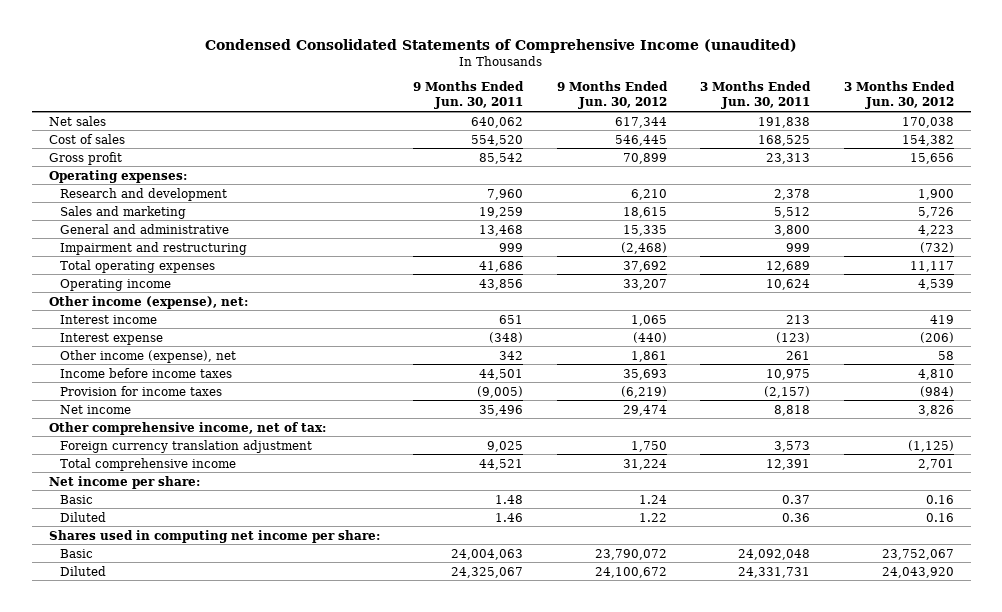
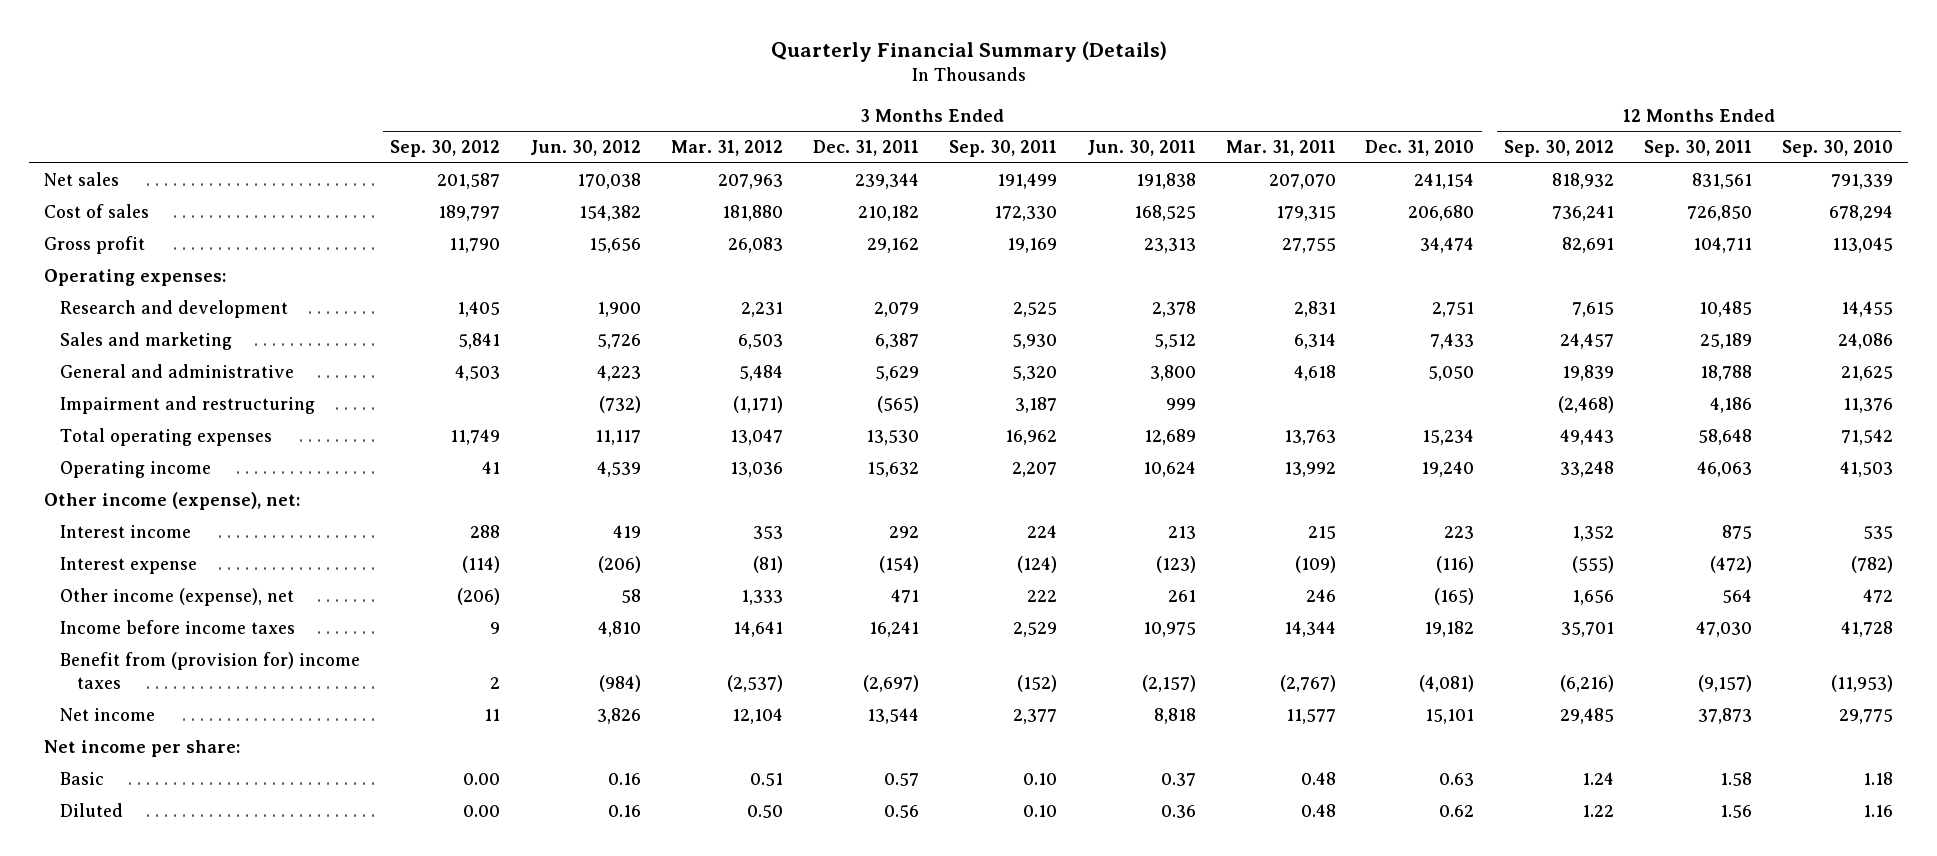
- Condensed Consolidated Statements of Comprehensive Income (unaudited)
+ Quarterly Financial Summary (Details)
- | 9 Months Ended Jun. 30, 2011 | 9 Months Ended Jun. 30, 2012 | 3 Months Ended Jun. 30, 2011 | 3 Months Ended Jun. 30, 2012
+ | 3 Months Ended Sep. 30, 2012 | 3 Months Ended Jun. 30, 2012 | 3 Months Ended Mar. 31, 2012 | 3 Months Ended Dec. 31, 2011 | 3 Months Ended Sep. 30, 2011 | 3 Months Ended Jun. 30, 2011 | 3 Months Ended Mar. 31, 2011 | 3 Months Ended Dec. 31, 2010 | 12 Months Ended Sep. 30, 2012 | 12 Months Ended Sep. 30, 2011 | 12 Months Ended Sep. 30, 2010
- Provision for income taxes | (9,005) | (6,219) | (2,157) | (984)
+ Benefit from (provision for) income taxes | 2 | (984) | (2,537) | (2,697) | (152) | (2,157) | (2,767) | (4,081) | (6,216) | (9,157) | (11,953)
- Other comprehensive income, net of tax:
- Foreign currency translation adjustment | 9,025 | 1,750 | 3,573 | (1,125)
- Total comprehensive income | 44,521 | 31,224 | 12,391 | 2,701
- Shares used in computing net income per share:
- Basic | 24,004,063 | 23,790,072 | 24,092,048 | 23,752,067
- Diluted | 24,325,067 | 24,100,672 | 24,331,731 | 24,043,920

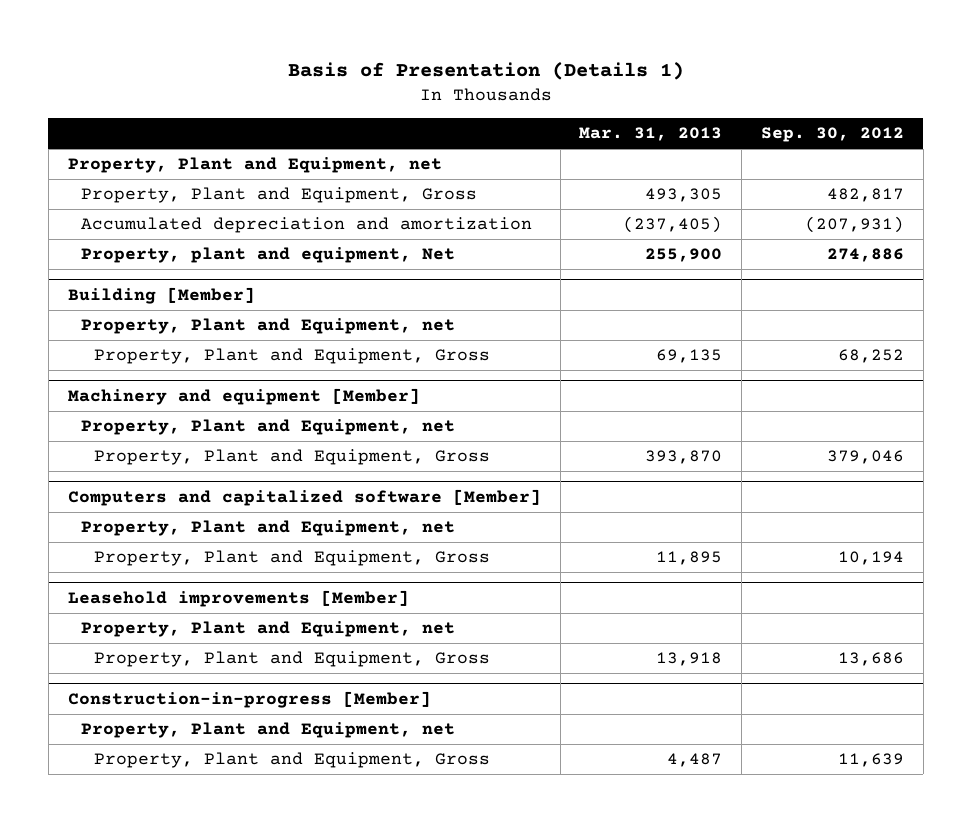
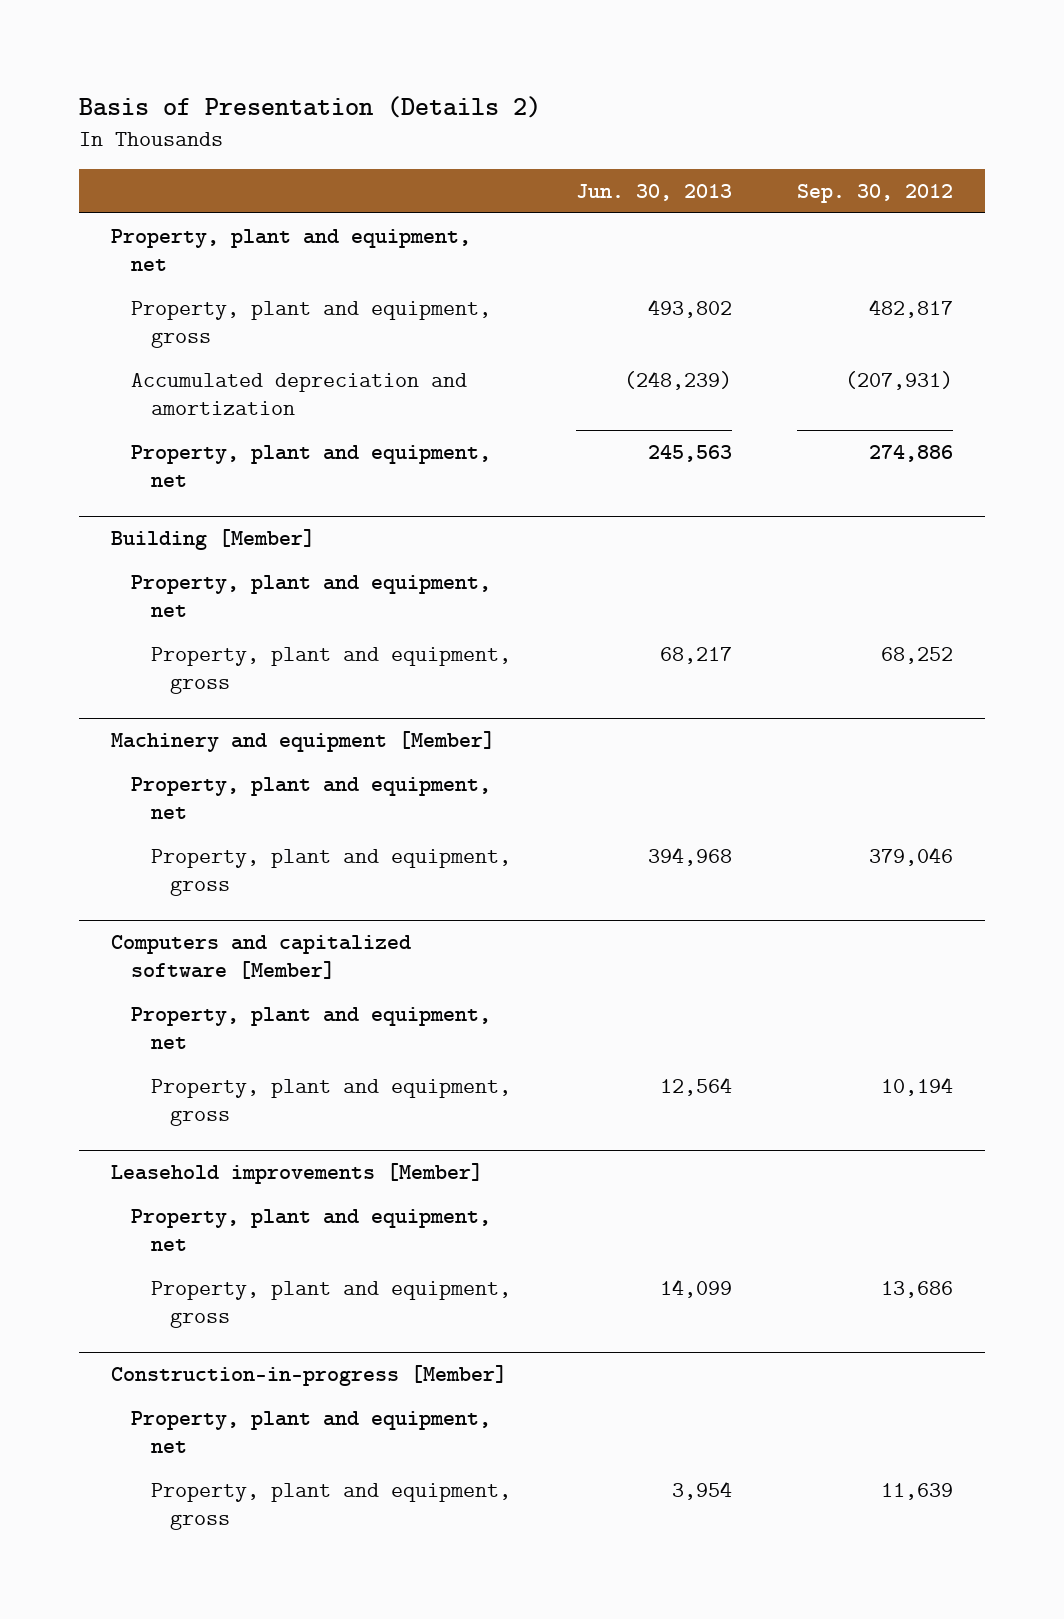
- Basis of Presentation (Details 1)
+ Basis of Presentation (Details 2)
- | Mar. 31, 2013 | Sep. 30, 2012
+ | Jun. 30, 2013 | Sep. 30, 2012
- Property, Plant and Equipment, net
- Property, Plant and Equipment, Gross | 493,305 | 482,817
+ Property, plant and equipment, net
+ Property, plant and equipment, gross | 493,802 | 482,817
- Property, plant and equipment, Net | 255,900 | 274,886
+ Property, plant and equipment, net | 245,563 | 274,886
@ Building [Member]
- Property, Plant and Equipment, net
- Property, Plant and Equipment, Gross | 69,135 | 68,252
+ Property, plant and equipment, net
+ Property, plant and equipment, gross | 68,217 | 68,252
@ Machinery and equipment [Member]
- Property, Plant and Equipment, net
- Property, Plant and Equipment, Gross | 393,870 | 379,046
+ Property, plant and equipment, net
+ Property, plant and equipment, gross | 394,968 | 379,046
@ Computers and capitalized software [Member]
- Property, Plant and Equipment, net
- Property, Plant and Equipment, Gross | 11,895 | 10,194
+ Property, plant and equipment, net
+ Property, plant and equipment, gross | 12,564 | 10,194
@ Leasehold improvements [Member]
- Property, Plant and Equipment, net
- Property, Plant and Equipment, Gross | 13,918 | 13,686
+ Property, plant and equipment, net
+ Property, plant and equipment, gross | 14,099 | 13,686
@ Construction-in-progress [Member]
- Property, Plant and Equipment, net
- Property, Plant and Equipment, Gross | 4,487 | 11,639
+ Property, plant and equipment, net
+ Property, plant and equipment, gross | 3,954 | 11,639

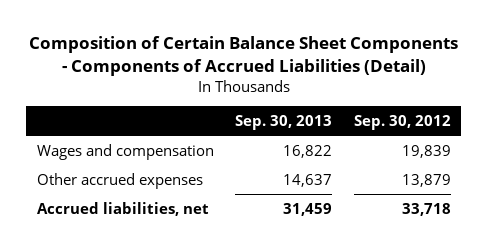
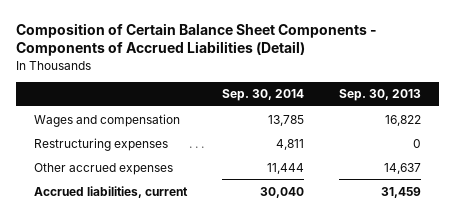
- | Sep. 30, 2013 | Sep. 30, 2012
+ | Sep. 30, 2014 | Sep. 30, 2013
+ Restructuring expenses | 4,811 | 0
- Accrued liabilities, net | 31,459 | 33,718
+ Accrued liabilities, current | 30,040 | 31,459

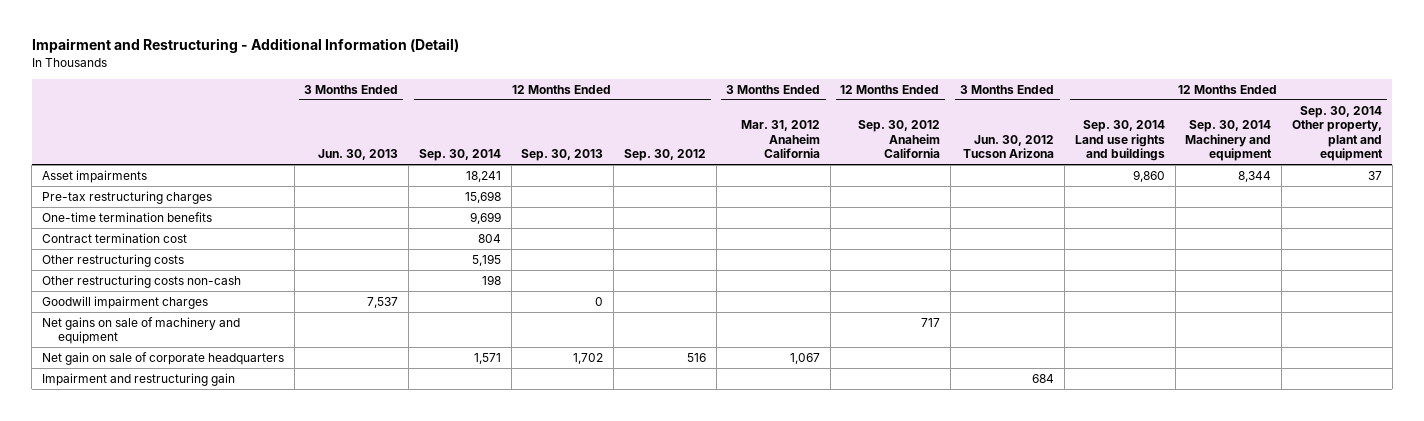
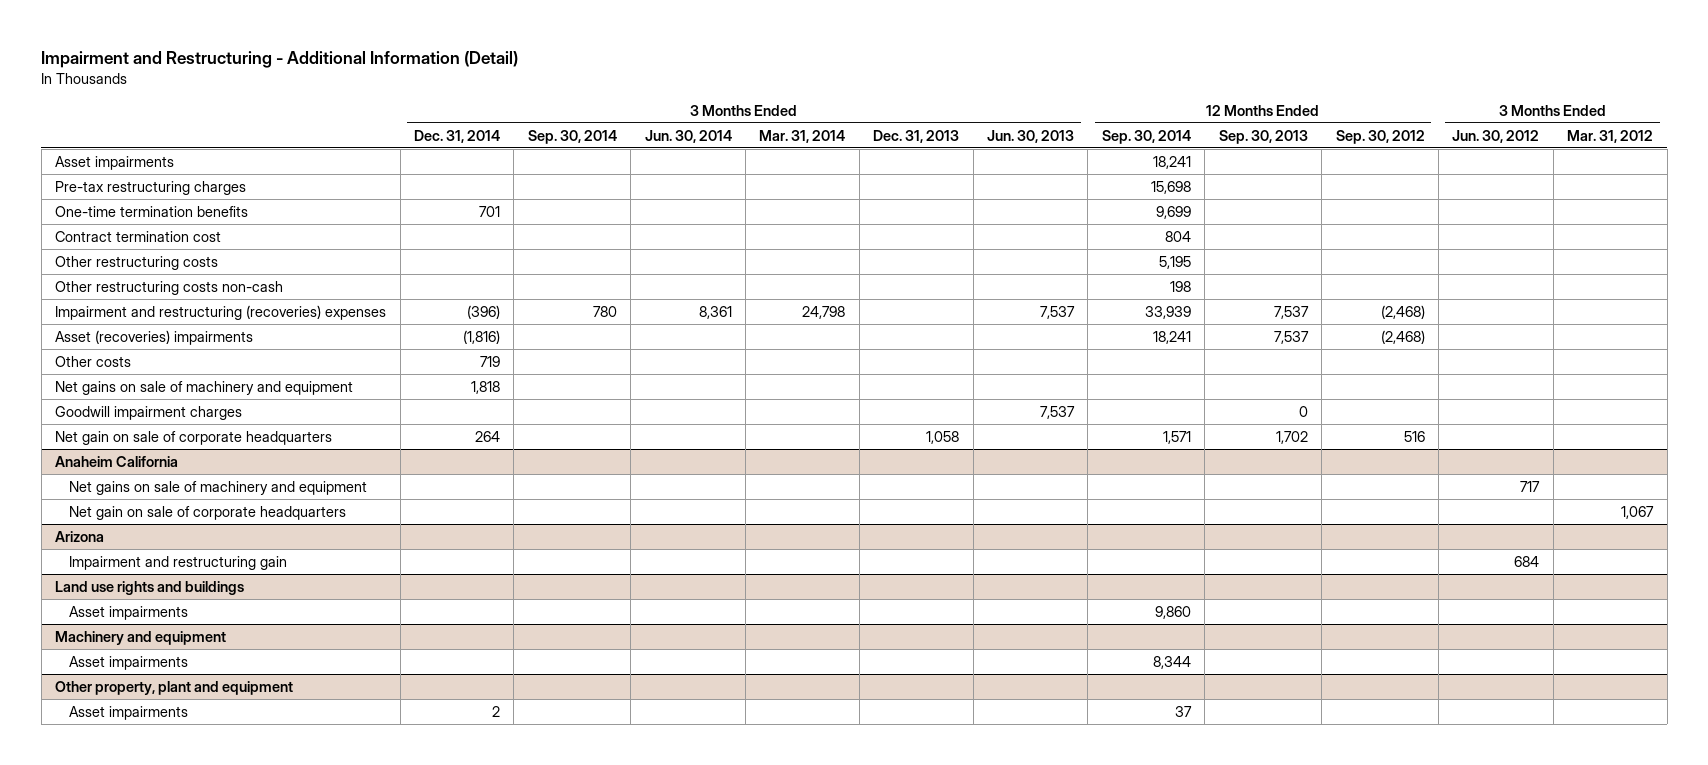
- | 3 Months Ended Jun. 30, 2013 | 12 Months Ended Sep. 30, 2014 | 12 Months Ended Sep. 30, 2013 | 12 Months Ended Sep. 30, 2012 | 3 Months Ended Mar. 31, 2012 Anaheim California | 12 Months Ended Sep. 30, 2012 Anaheim California | 3 Months Ended Jun. 30, 2012 Tucson Arizona | 12 Months Ended Sep. 30, 2014 Land use rights and buildings | 12 Months Ended Sep. 30, 2014 Machinery and equipment | 12 Months Ended Sep. 30, 2014 Other property, plant and equipment
+ | 3 Months Ended Dec. 31, 2014 | 3 Months Ended Sep. 30, 2014 | 3 Months Ended Jun. 30, 2014 | 3 Months Ended Mar. 31, 2014 | 3 Months Ended Dec. 31, 2013 | 3 Months Ended Jun. 30, 2013 | 12 Months Ended Sep. 30, 2014 | 12 Months Ended Sep. 30, 2013 | 12 Months Ended Sep. 30, 2012 | 3 Months Ended Jun. 30, 2012 | 3 Months Ended Mar. 31, 2012
+ Impairment and restructuring (recoveries) expenses | (396) | 780 | 8,361 | 24,798 | | 7,537 | 33,939 | 7,537 | (2,468) | |
+ Asset (recoveries) impairments | (1,816) | | | | | | 18,241 | 7,537 | (2,468) | |
+ Other costs | 719 | | | | | | | | | |
moved down: Goodwill impairment charges | | | | | | 7,537 | | 0 | | |
+ Anaheim California
+ Net gains on sale of machinery and equipment | | | | | | | | | | 717 |
+ Net gain on sale of corporate headquarters | | | | | | | | | | | 1,067
+ Arizona
+ Land use rights and buildings
+ Asset impairments | | | | | | | 9,860 | | | |
+ Machinery and equipment
+ Asset impairments | | | | | | | 8,344 | | | |
+ Other property, plant and equipment
+ Asset impairments | 2 | | | | | | 37 | | | |

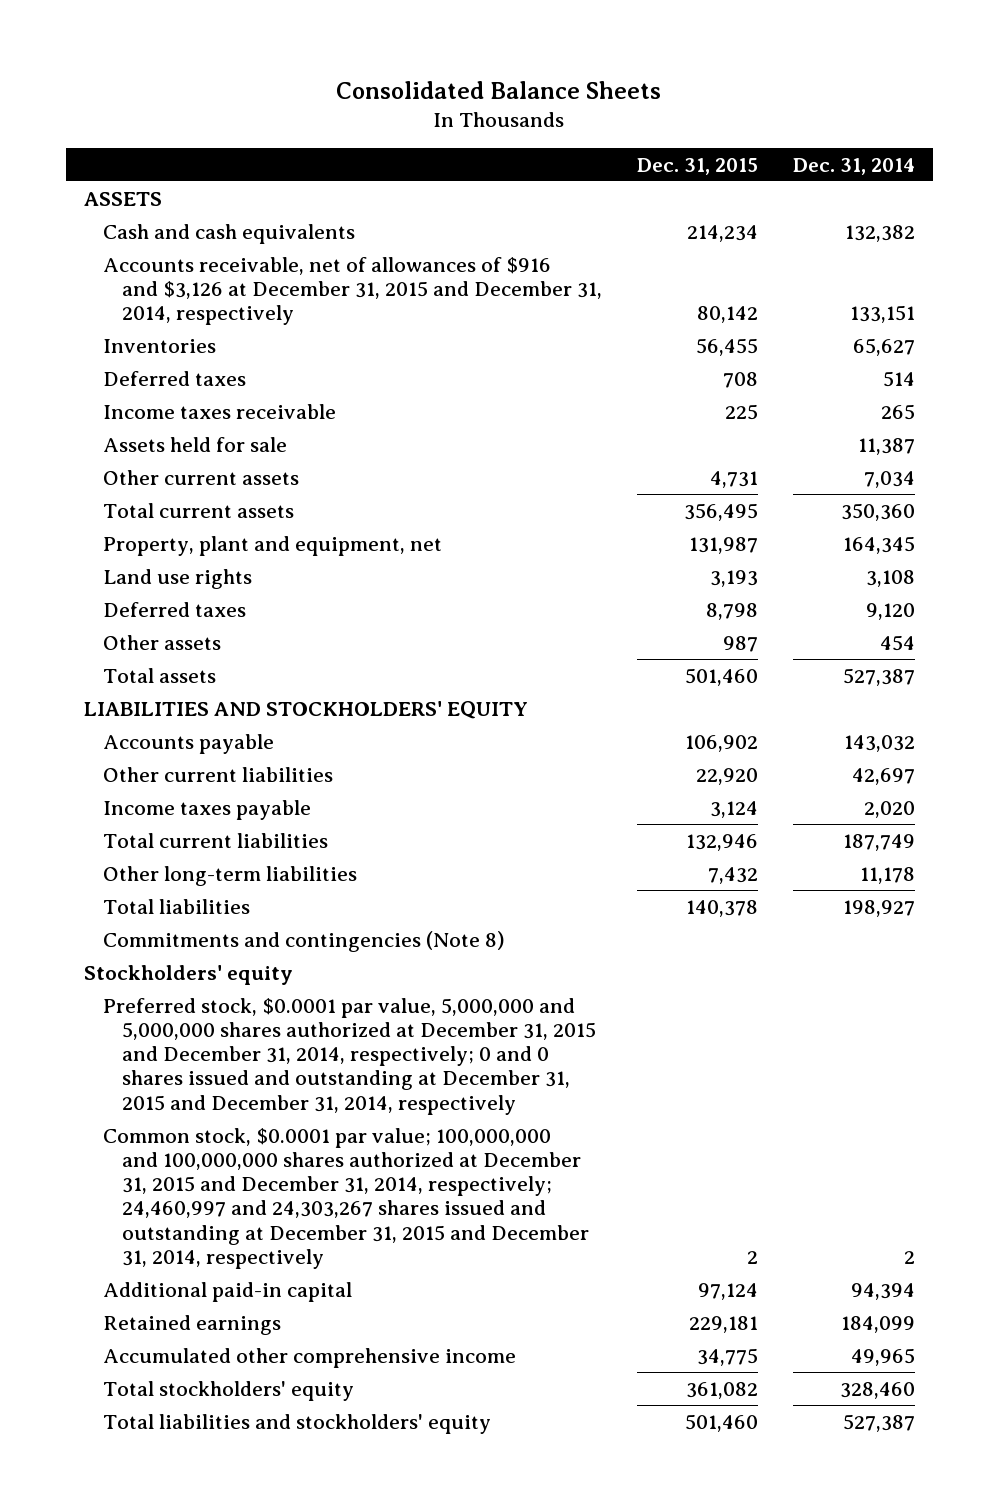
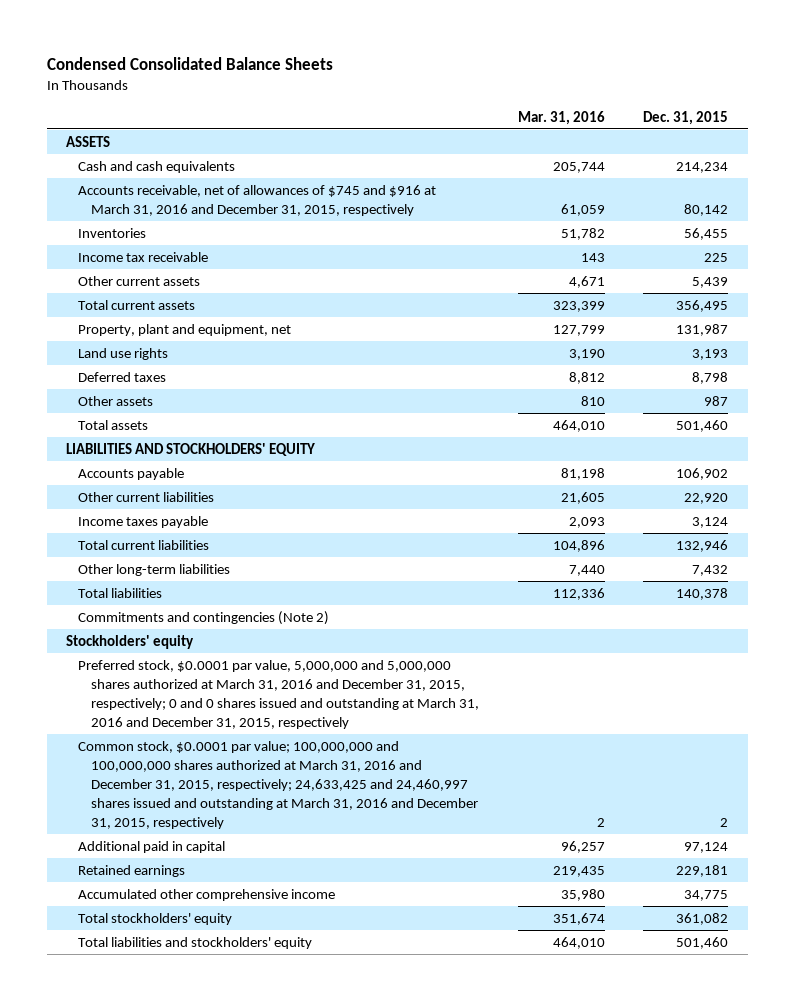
- Consolidated Balance Sheets
+ Condensed Consolidated Balance Sheets
- | Dec. 31, 2015 | Dec. 31, 2014
+ | Mar. 31, 2016 | Dec. 31, 2015
- Accounts receivable, net of allowances of $916 and $3,126 at December 31, 2015 and December 31, 2014, respectively | 80,142 | 133,151
+ Accounts receivable, net of allowances of $745 and $916 at March 31, 2016 and December 31, 2015, respectively | 61,059 | 80,142
- Deferred taxes | 708 | 514
- Income taxes receivable | 225 | 265
- Assets held for sale | | 11,387
- Other current assets | 4,731 | 7,034
+ Income tax receivable | 143 | 225
+ Other current assets | 4,671 | 5,439
- Commitments and contingencies (Note 8)
+ Commitments and contingencies (Note 2)
- Preferred stock, $0.0001 par value, 5,000,000 and 5,000,000 shares authorized at December 31, 2015 and December 31, 2014, respectively; 0 and 0 shares issued and outstanding at December 31, 2015 and December 31, 2014, respectively
- Common stock, $0.0001 par value; 100,000,000 and 100,000,000 shares authorized at December 31, 2015 and December 31, 2014, respectively; 24,460,997 and 24,303,267 shares issued and outstanding at December 31, 2015 and December 31, 2014, respectively | 2 | 2
- Additional paid-in capital | 97,124 | 94,394
+ Preferred stock, $0.0001 par value, 5,000,000 and 5,000,000 shares authorized at March 31, 2016 and December 31, 2015, respectively; 0 and 0 shares issued and outstanding at March 31, 2016 and December 31, 2015, respectively
+ Common stock, $0.0001 par value; 100,000,000 and 100,000,000 shares authorized at March 31, 2016 and December 31, 2015, respectively; 24,633,425 and 24,460,997 shares issued and outstanding at March 31, 2016 and December 31, 2015, respectively | 2 | 2
+ Additional paid in capital | 96,257 | 97,124

